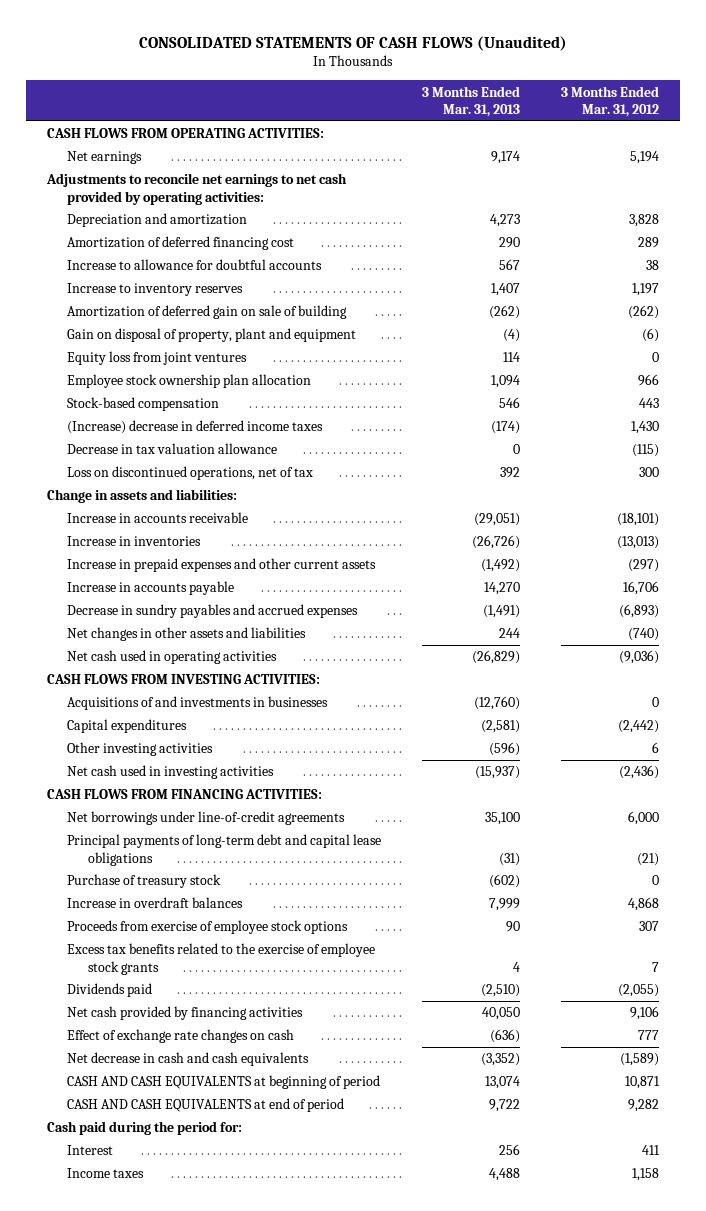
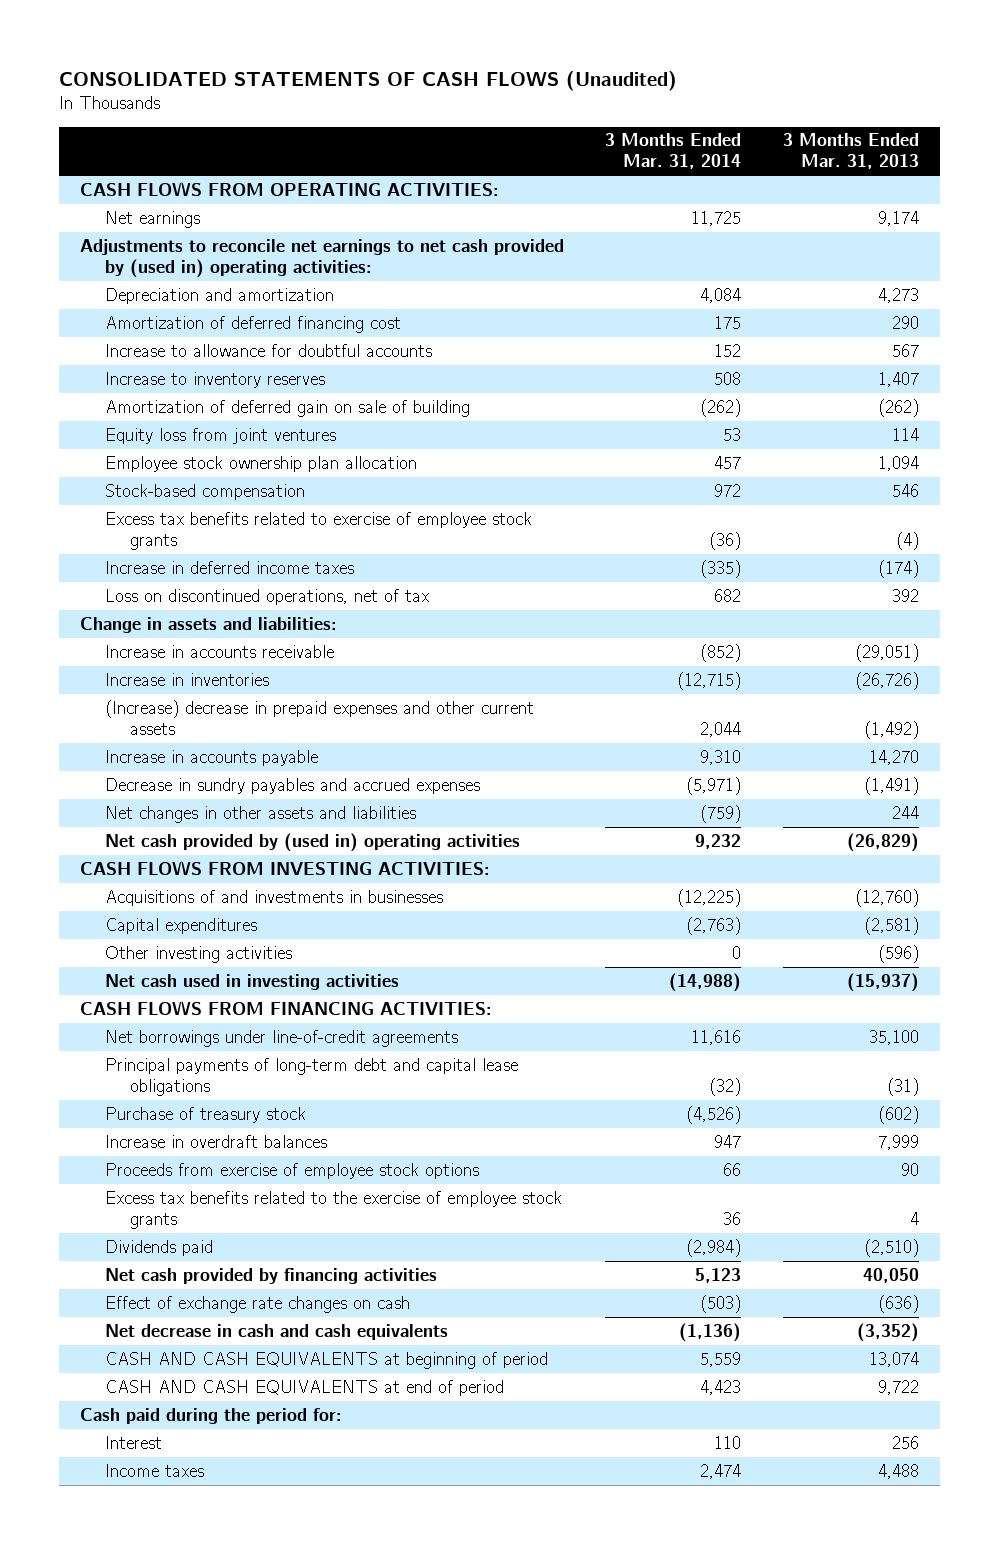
- | 3 Months Ended Mar. 31, 2013 | 3 Months Ended Mar. 31, 2012
+ | 3 Months Ended Mar. 31, 2014 | 3 Months Ended Mar. 31, 2013
- Adjustments to reconcile net earnings to net cash provided by operating activities:
+ Adjustments to reconcile net earnings to net cash provided by (used in) operating activities:
- Gain on disposal of property, plant and equipment | (4) | (6)
- (Increase) decrease in deferred income taxes | (174) | 1,430
- Decrease in tax valuation allowance | 0 | (115)
+ Excess tax benefits related to exercise of employee stock grants | (36) | (4)
+ Increase in deferred income taxes | (335) | (174)
- Increase in prepaid expenses and other current assets | (1,492) | (297)
+ (Increase) decrease in prepaid expenses and other current assets | 2,044 | (1,492)
- Net cash used in operating activities | (26,829) | (9,036)
+ Net cash provided by (used in) operating activities | 9,232 | (26,829)

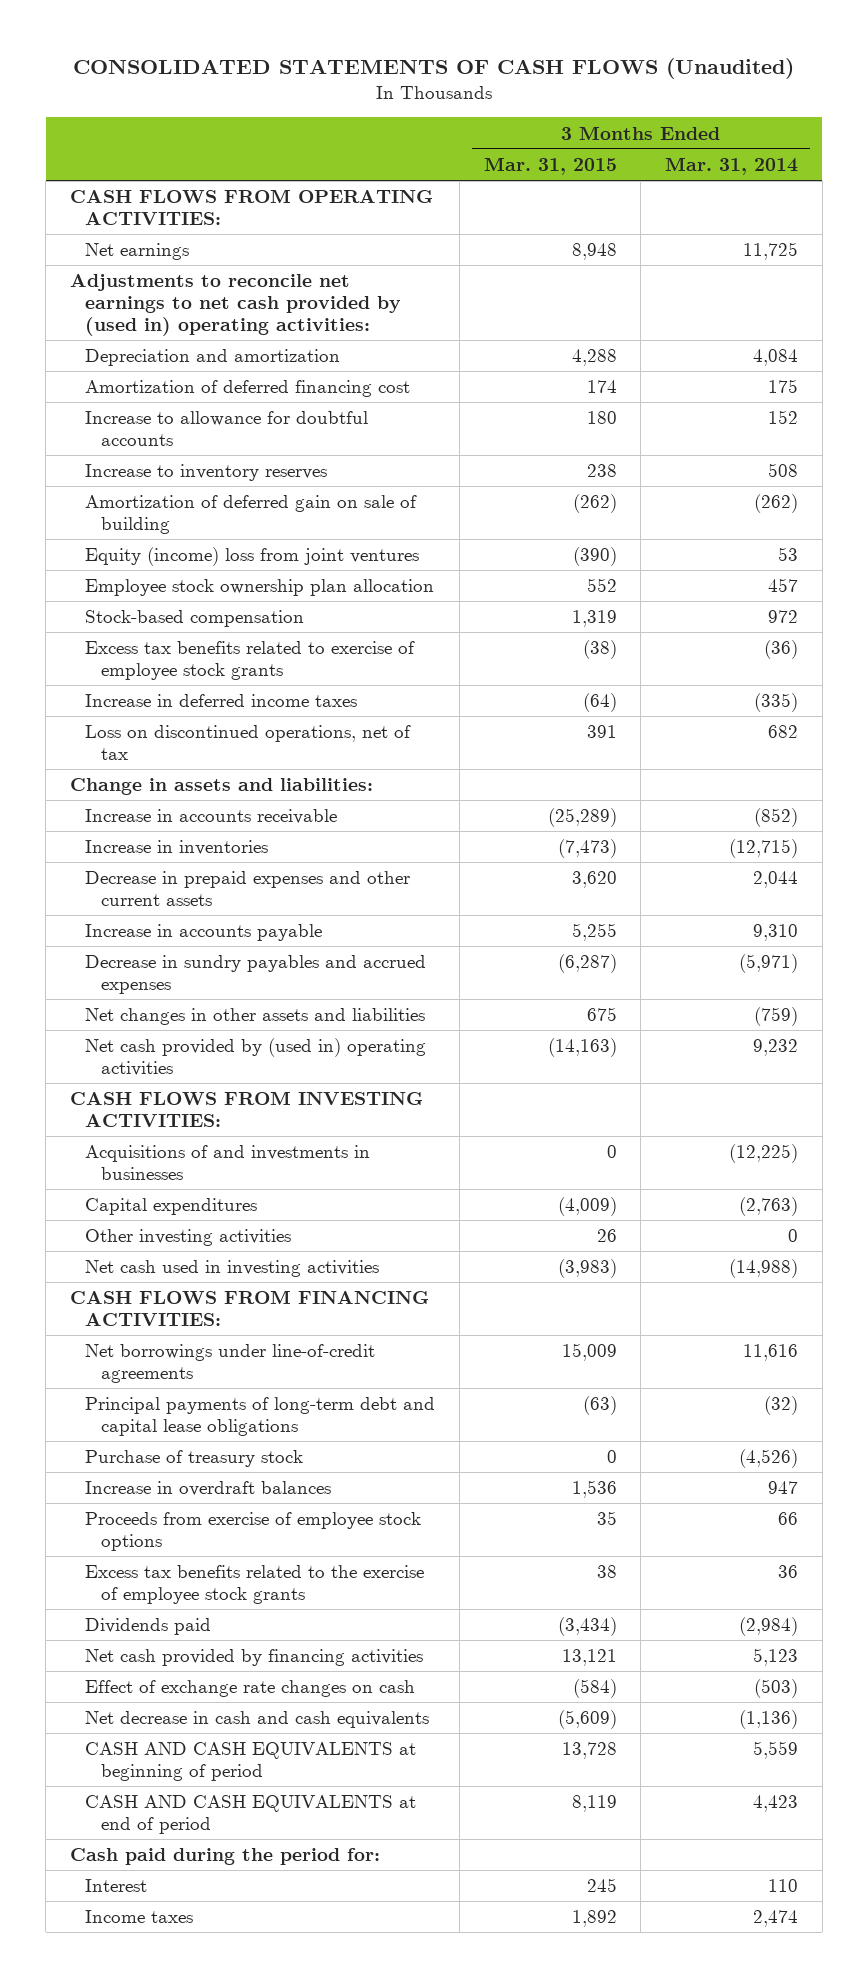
- | 3 Months Ended Mar. 31, 2014 | 3 Months Ended Mar. 31, 2013
+ | 3 Months Ended Mar. 31, 2015 | 3 Months Ended Mar. 31, 2014
- Equity loss from joint ventures | 53 | 114
+ Equity (income) loss from joint ventures | (390) | 53
- (Increase) decrease in prepaid expenses and other current assets | 2,044 | (1,492)
+ Decrease in prepaid expenses and other current assets | 3,620 | 2,044

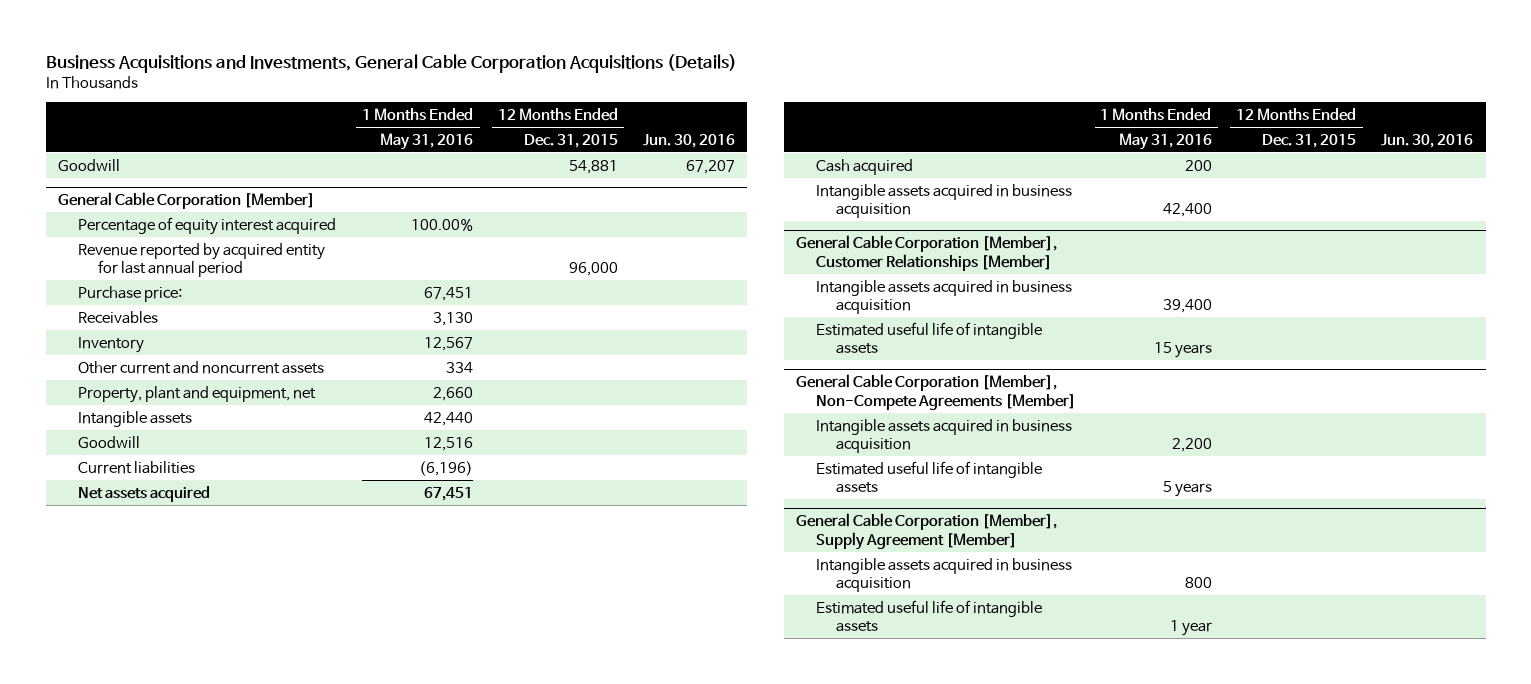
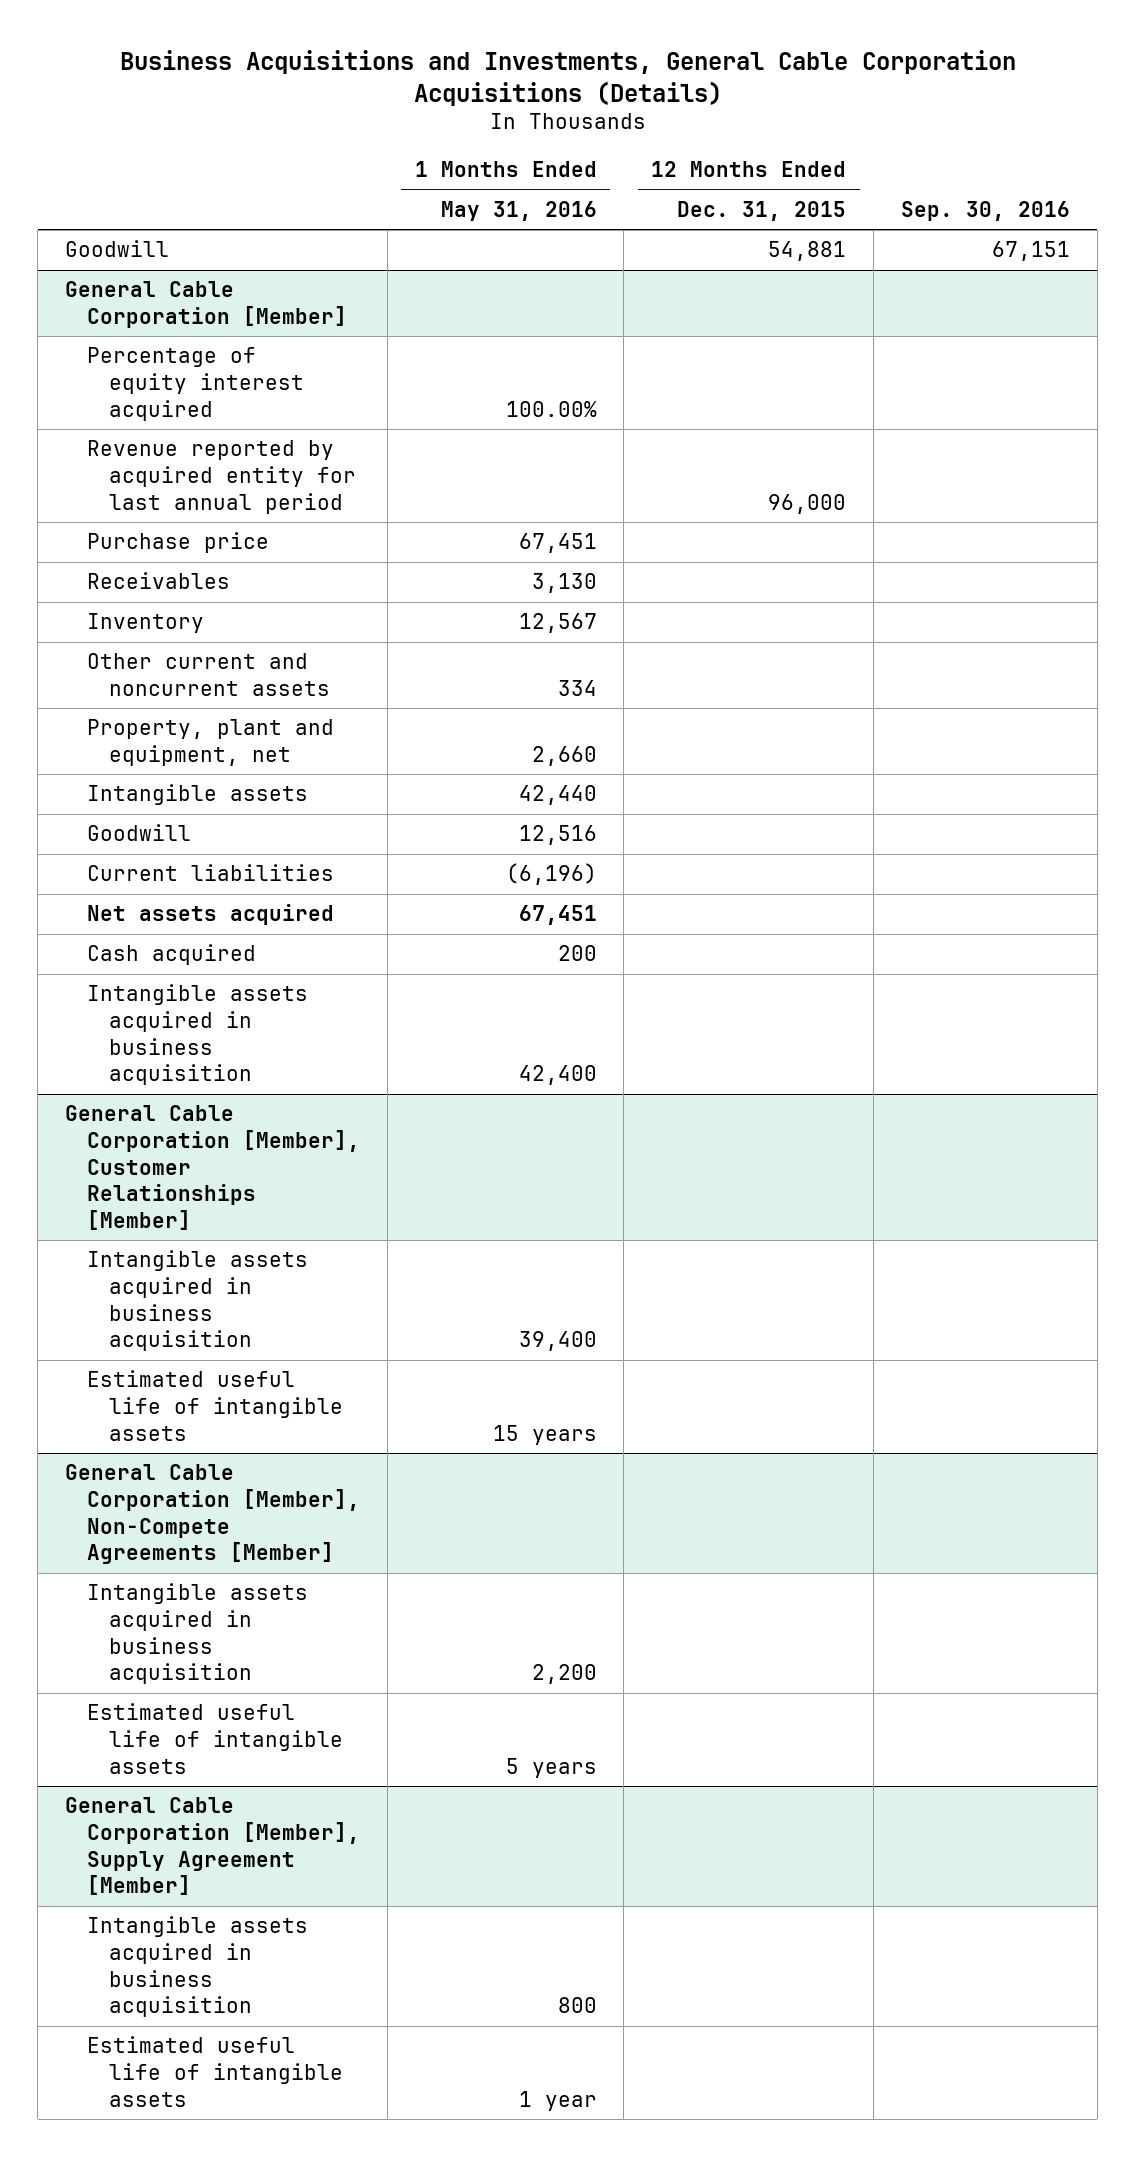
- | 1 Months Ended May 31, 2016 | 12 Months Ended Dec. 31, 2015 | Jun. 30, 2016
+ | 1 Months Ended May 31, 2016 | 12 Months Ended Dec. 31, 2015 | Sep. 30, 2016
@ General Cable Corporation [Member]
- Purchase price: | 67,451 | |
+ Purchase price | 67,451 | |

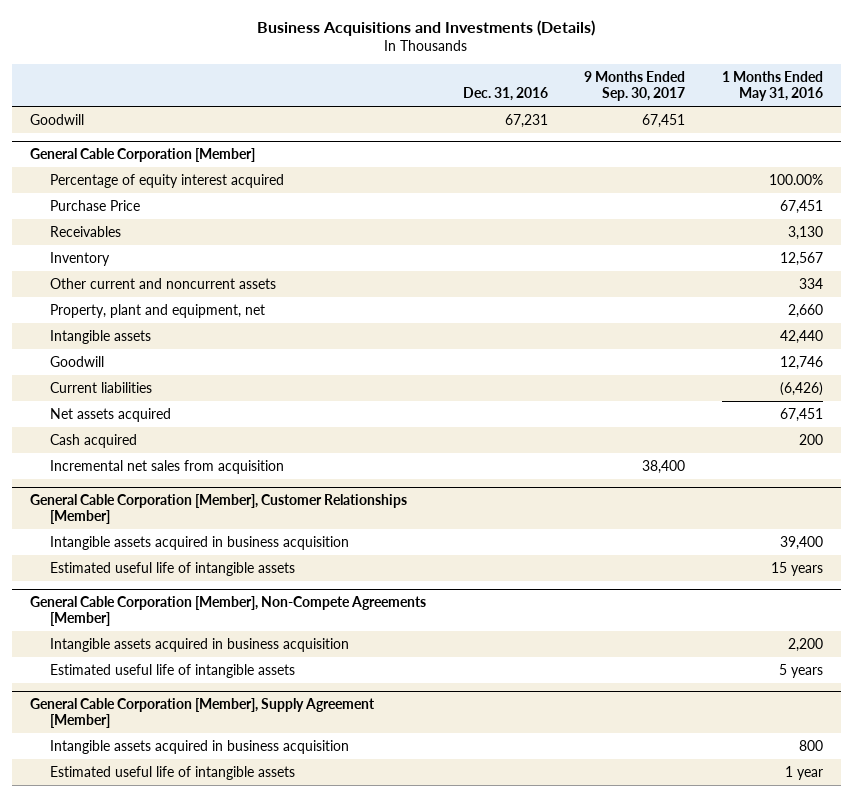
- Business Acquisitions and Investments, General Cable Corporation Acquisitions (Details)
+ Business Acquisitions and Investments (Details)
- | 1 Months Ended May 31, 2016 | 12 Months Ended Dec. 31, 2015 | Sep. 30, 2016
+ | Dec. 31, 2016 | 9 Months Ended Sep. 30, 2017 | 1 Months Ended May 31, 2016
@ General Cable Corporation [Member]
- Revenue reported by acquired entity for last annual period | | 96,000 |
- Purchase price | 67,451 | |
+ Purchase Price | | | 67,451
- Goodwill | 12,516 | |
- Current liabilities | (6,196) | |
+ Goodwill | | | 12,746
+ Current liabilities | | | (6,426)
- Intangible assets acquired in business acquisition | 42,400 | |
+ Incremental net sales from acquisition | | 38,400 |

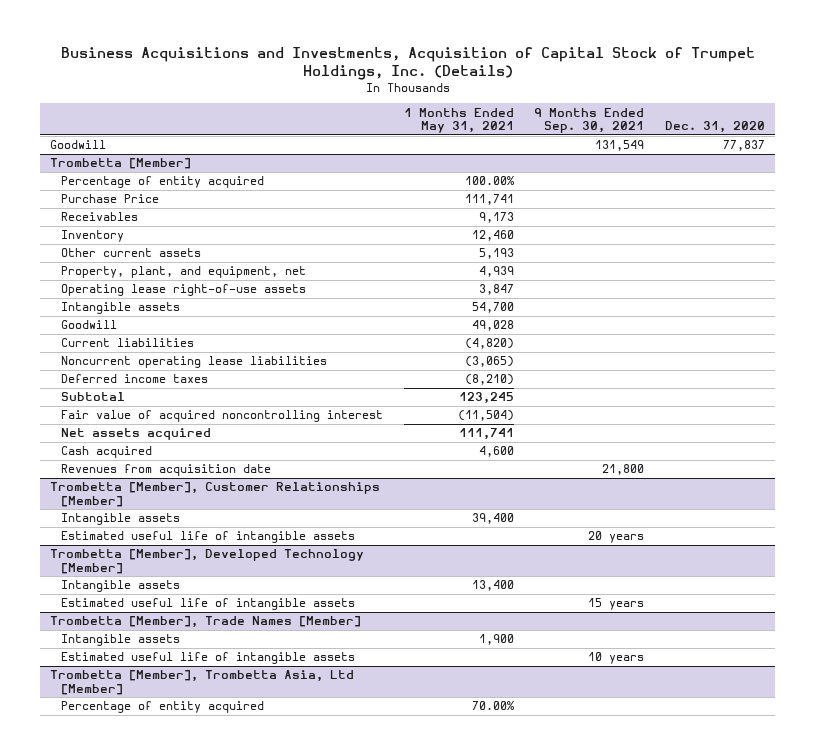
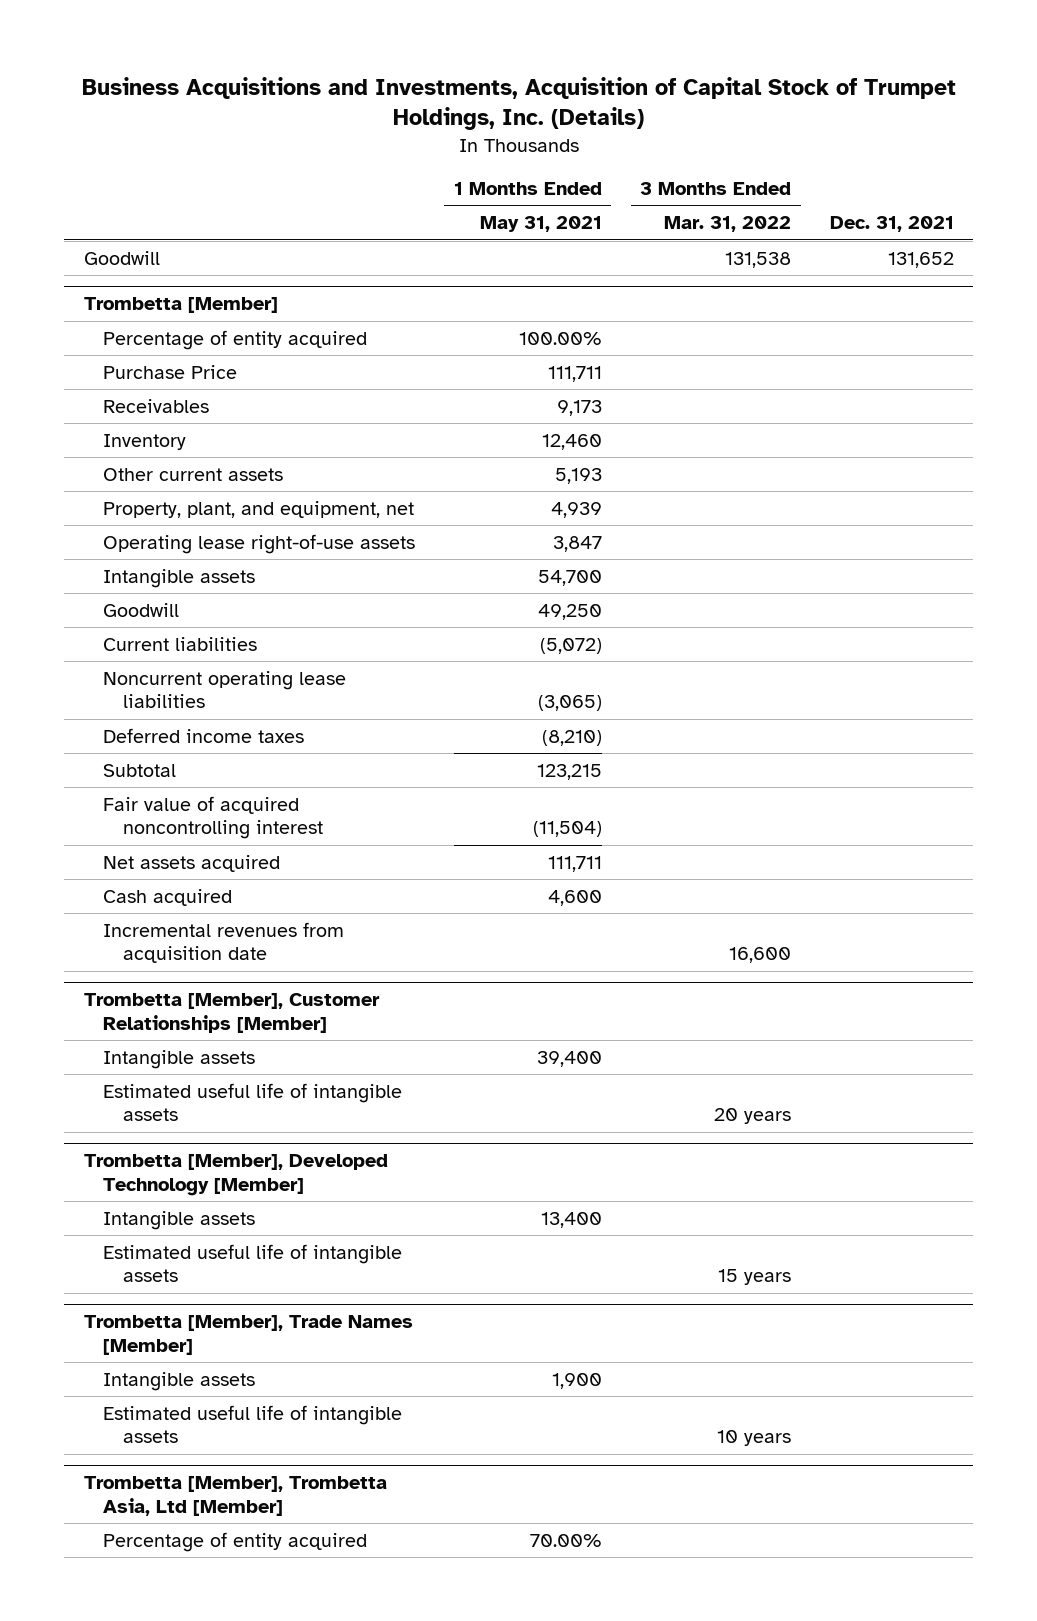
- | 1 Months Ended May 31, 2021 | 9 Months Ended Sep. 30, 2021 | Dec. 31, 2020
+ | 1 Months Ended May 31, 2021 | 3 Months Ended Mar. 31, 2022 | Dec. 31, 2021
@ Trombetta [Member]
- Purchase Price | 111,741 | |
+ Purchase Price | 111,711 | |
- Goodwill | 49,028 | |
- Current liabilities | (4,820) | |
+ Goodwill | 49,250 | |
+ Current liabilities | (5,072) | |
- Subtotal | 123,245 | |
+ Subtotal | 123,215 | |
- Net assets acquired | 111,741 | |
+ Net assets acquired | 111,711 | |
- Revenues from acquisition date | | 21,800 |
+ Incremental revenues from acquisition date | | 16,600 |

